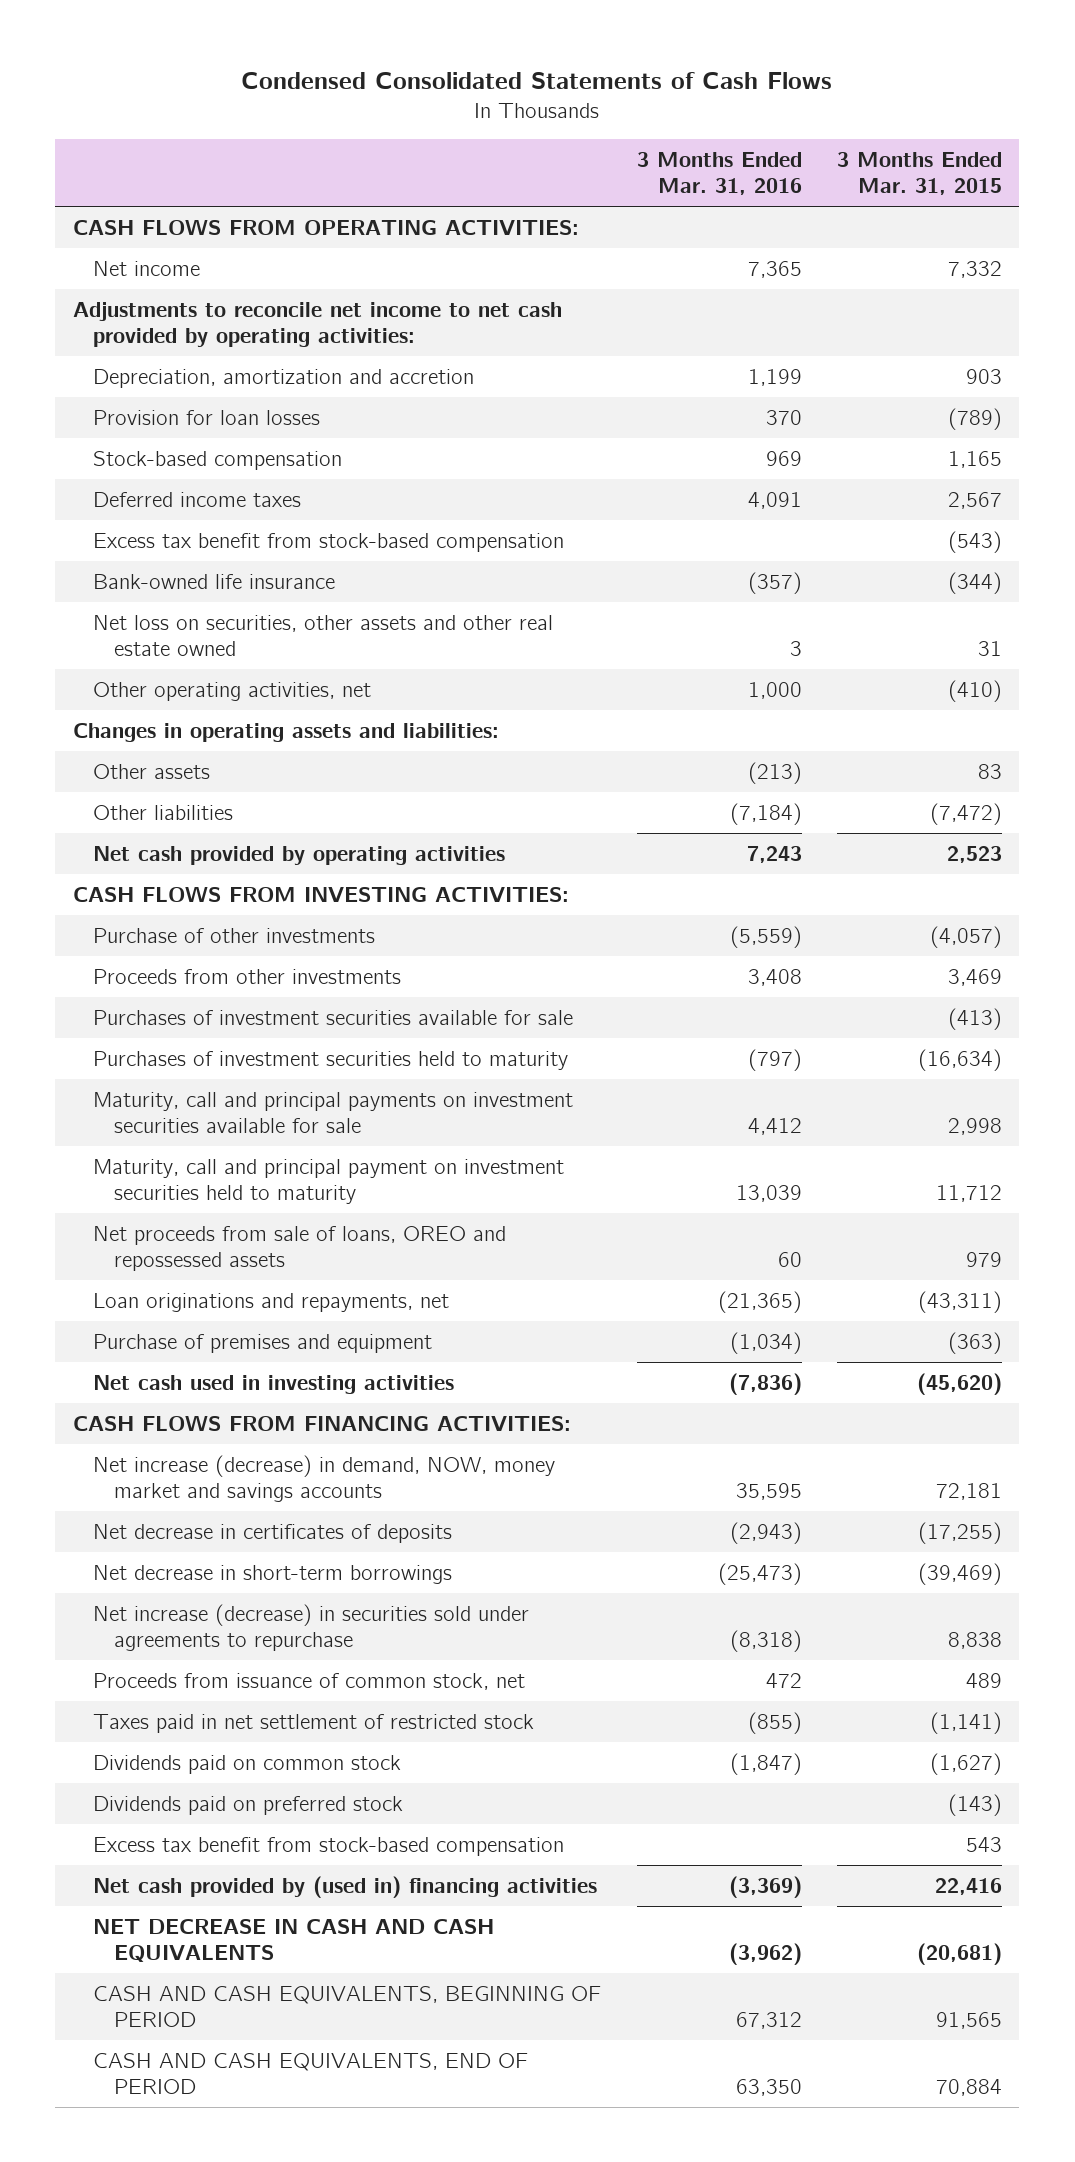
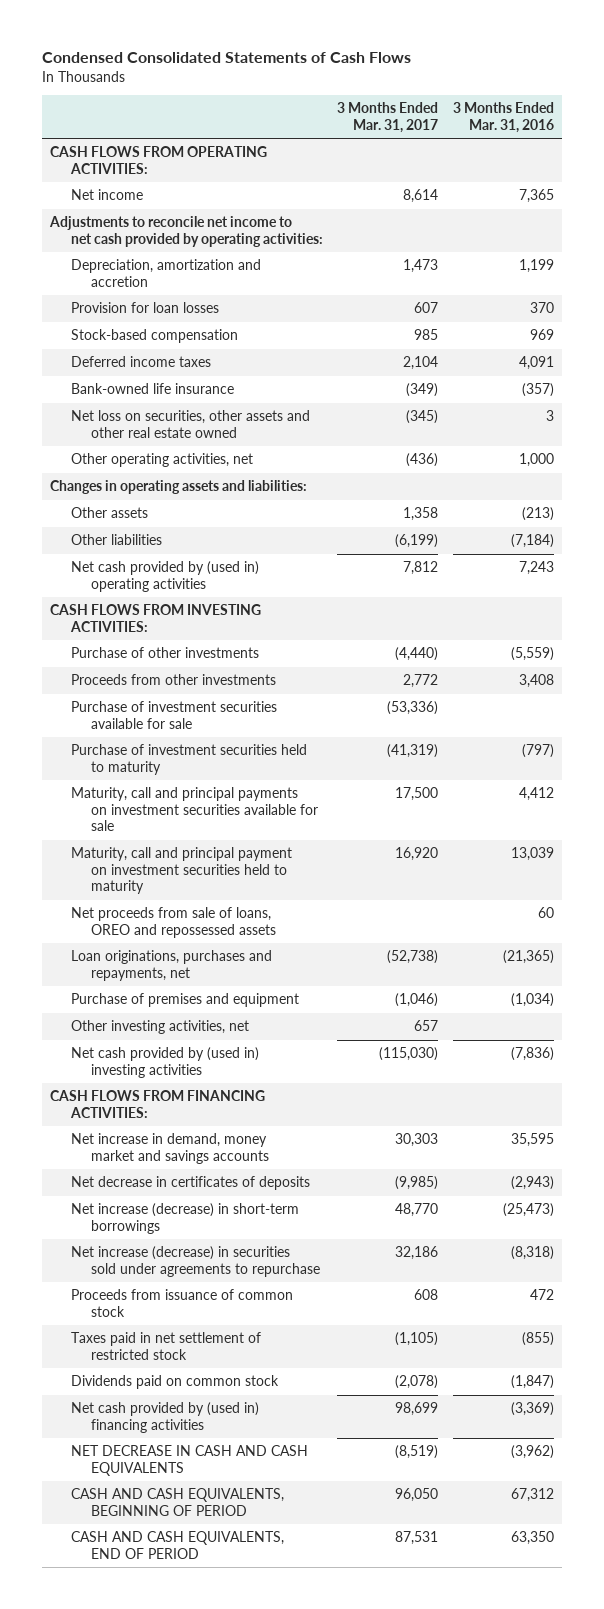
- | 3 Months Ended Mar. 31, 2016 | 3 Months Ended Mar. 31, 2015
+ | 3 Months Ended Mar. 31, 2017 | 3 Months Ended Mar. 31, 2016
- Excess tax benefit from stock-based compensation | | (543)
- Net cash provided by operating activities | 7,243 | 2,523
+ Net cash provided by (used in) operating activities | 7,812 | 7,243
- Purchases of investment securities available for sale | | (413)
- Purchases of investment securities held to maturity | (797) | (16,634)
+ Purchase of investment securities available for sale | (53,336) |
+ Purchase of investment securities held to maturity | (41,319) | (797)
- Loan originations and repayments, net | (21,365) | (43,311)
+ Loan originations, purchases and repayments, net | (52,738) | (21,365)
- Net cash used in investing activities | (7,836) | (45,620)
+ Other investing activities, net | 657 |
+ Net cash provided by (used in) investing activities | (115,030) | (7,836)
- Net increase (decrease) in demand, NOW, money market and savings accounts | 35,595 | 72,181
+ Net increase in demand, money market and savings accounts | 30,303 | 35,595
- Net decrease in short-term borrowings | (25,473) | (39,469)
+ Net increase (decrease) in short-term borrowings | 48,770 | (25,473)
- Proceeds from issuance of common stock, net | 472 | 489
+ Proceeds from issuance of common stock | 608 | 472
- Dividends paid on preferred stock | | (143)
- Excess tax benefit from stock-based compensation | | 543

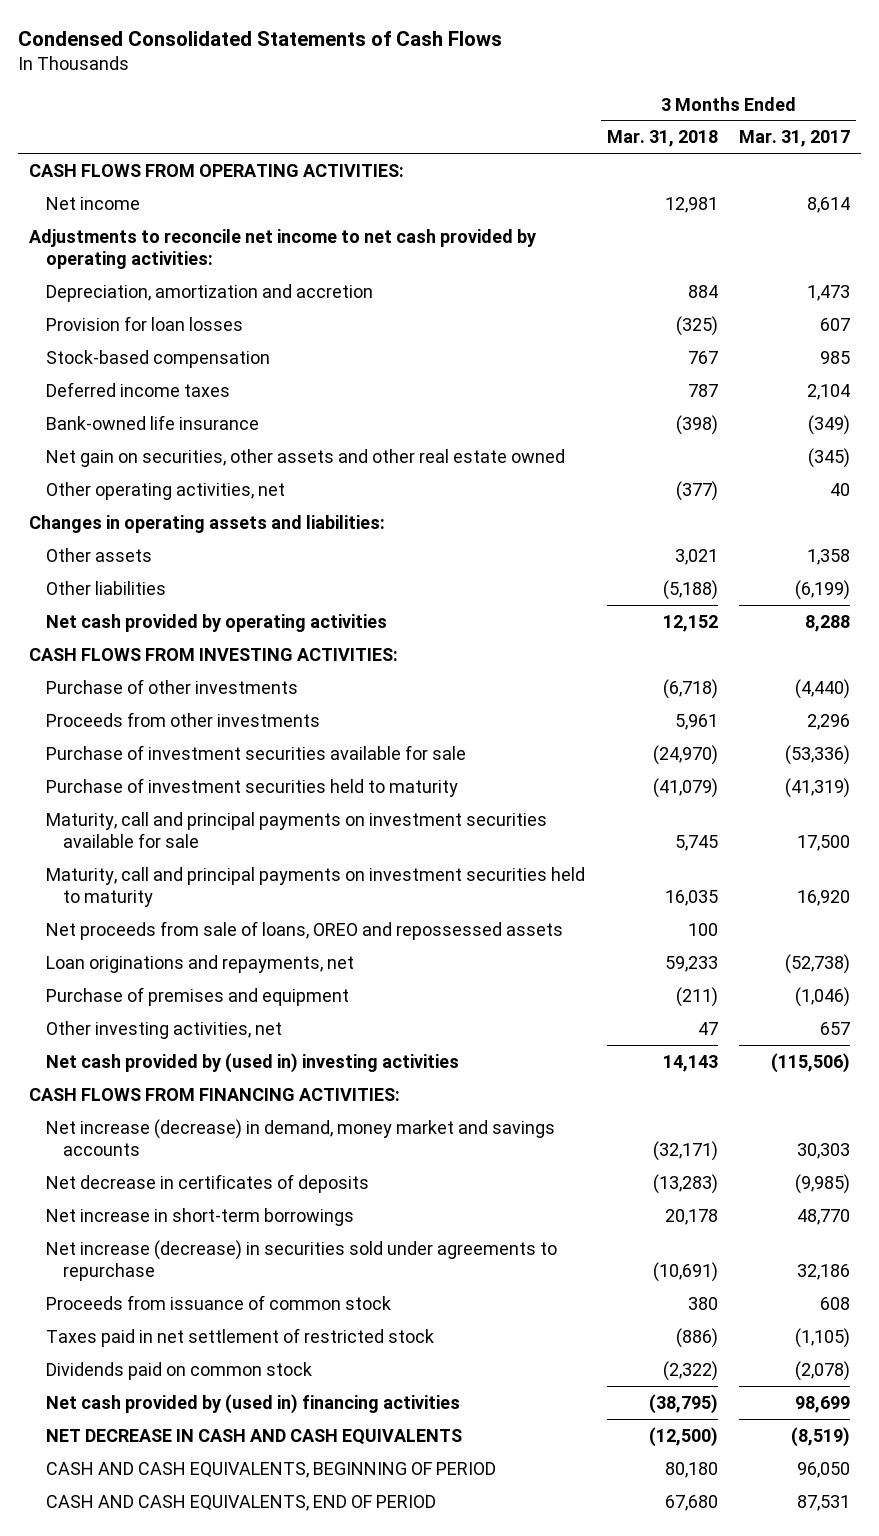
- | 3 Months Ended Mar. 31, 2017 | 3 Months Ended Mar. 31, 2016
+ | 3 Months Ended Mar. 31, 2018 | 3 Months Ended Mar. 31, 2017
- Net loss on securities, other assets and other real estate owned | (345) | 3
- Other operating activities, net | (436) | 1,000
+ Net gain on securities, other assets and other real estate owned | | (345)
+ Other operating activities, net | (377) | 40
- Net cash provided by (used in) operating activities | 7,812 | 7,243
+ Net cash provided by operating activities | 12,152 | 8,288
- Proceeds from other investments | 2,772 | 3,408
+ Proceeds from other investments | 5,961 | 2,296
- Maturity, call and principal payment on investment securities held to maturity | 16,920 | 13,039
+ Maturity, call and principal payments on investment securities held to maturity | 16,035 | 16,920
- Loan originations, purchases and repayments, net | (52,738) | (21,365)
+ Loan originations and repayments, net | 59,233 | (52,738)
- Net cash provided by (used in) investing activities | (115,030) | (7,836)
+ Net cash provided by (used in) investing activities | 14,143 | (115,506)
- Net increase in demand, money market and savings accounts | 30,303 | 35,595
+ Net increase (decrease) in demand, money market and savings accounts | (32,171) | 30,303
- Net increase (decrease) in short-term borrowings | 48,770 | (25,473)
+ Net increase in short-term borrowings | 20,178 | 48,770

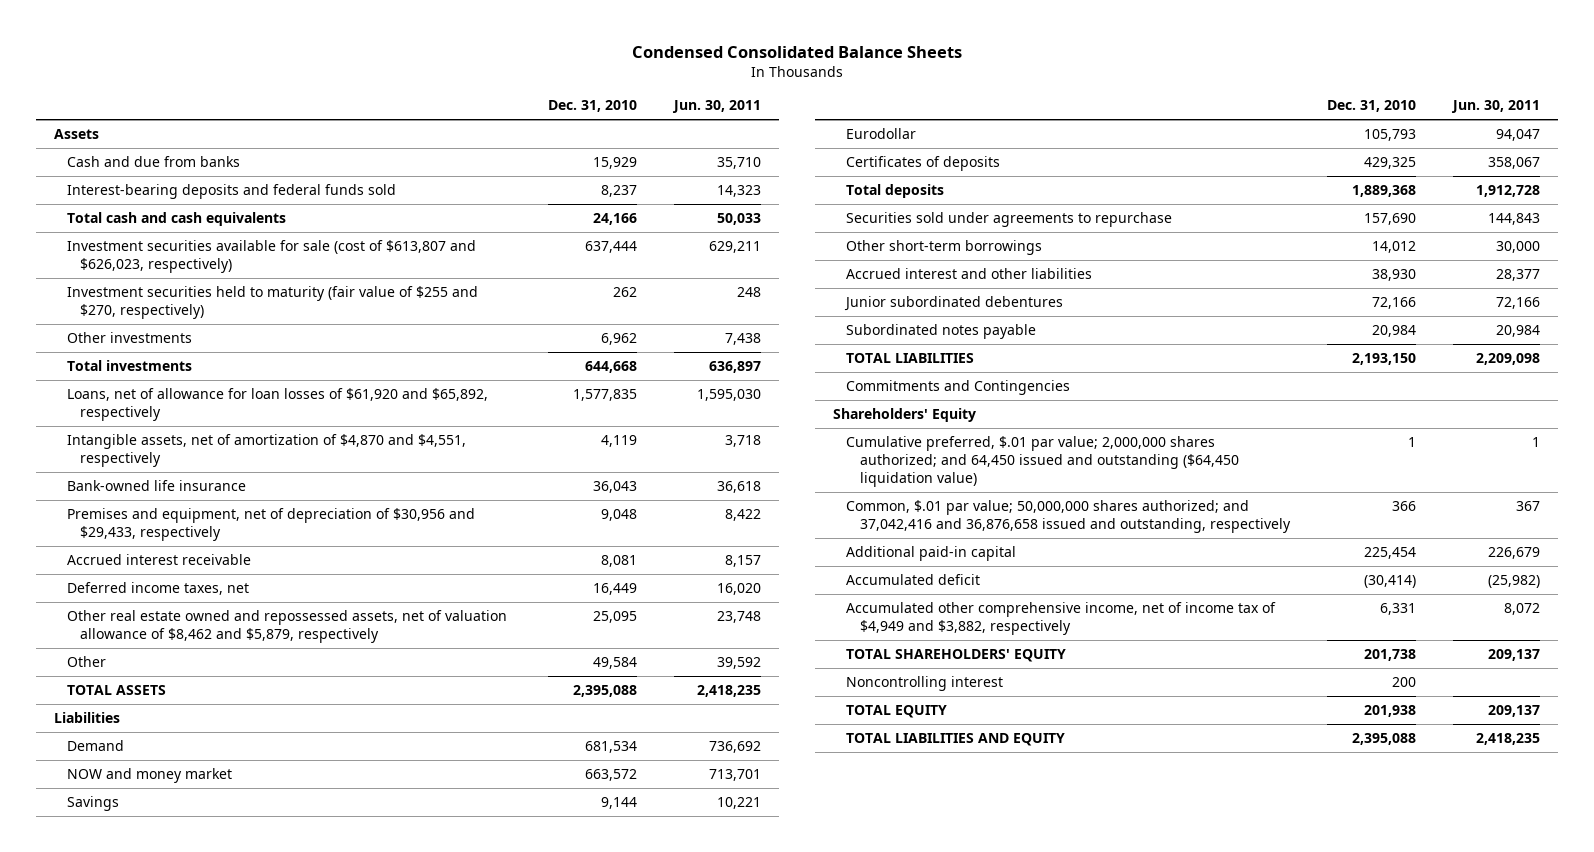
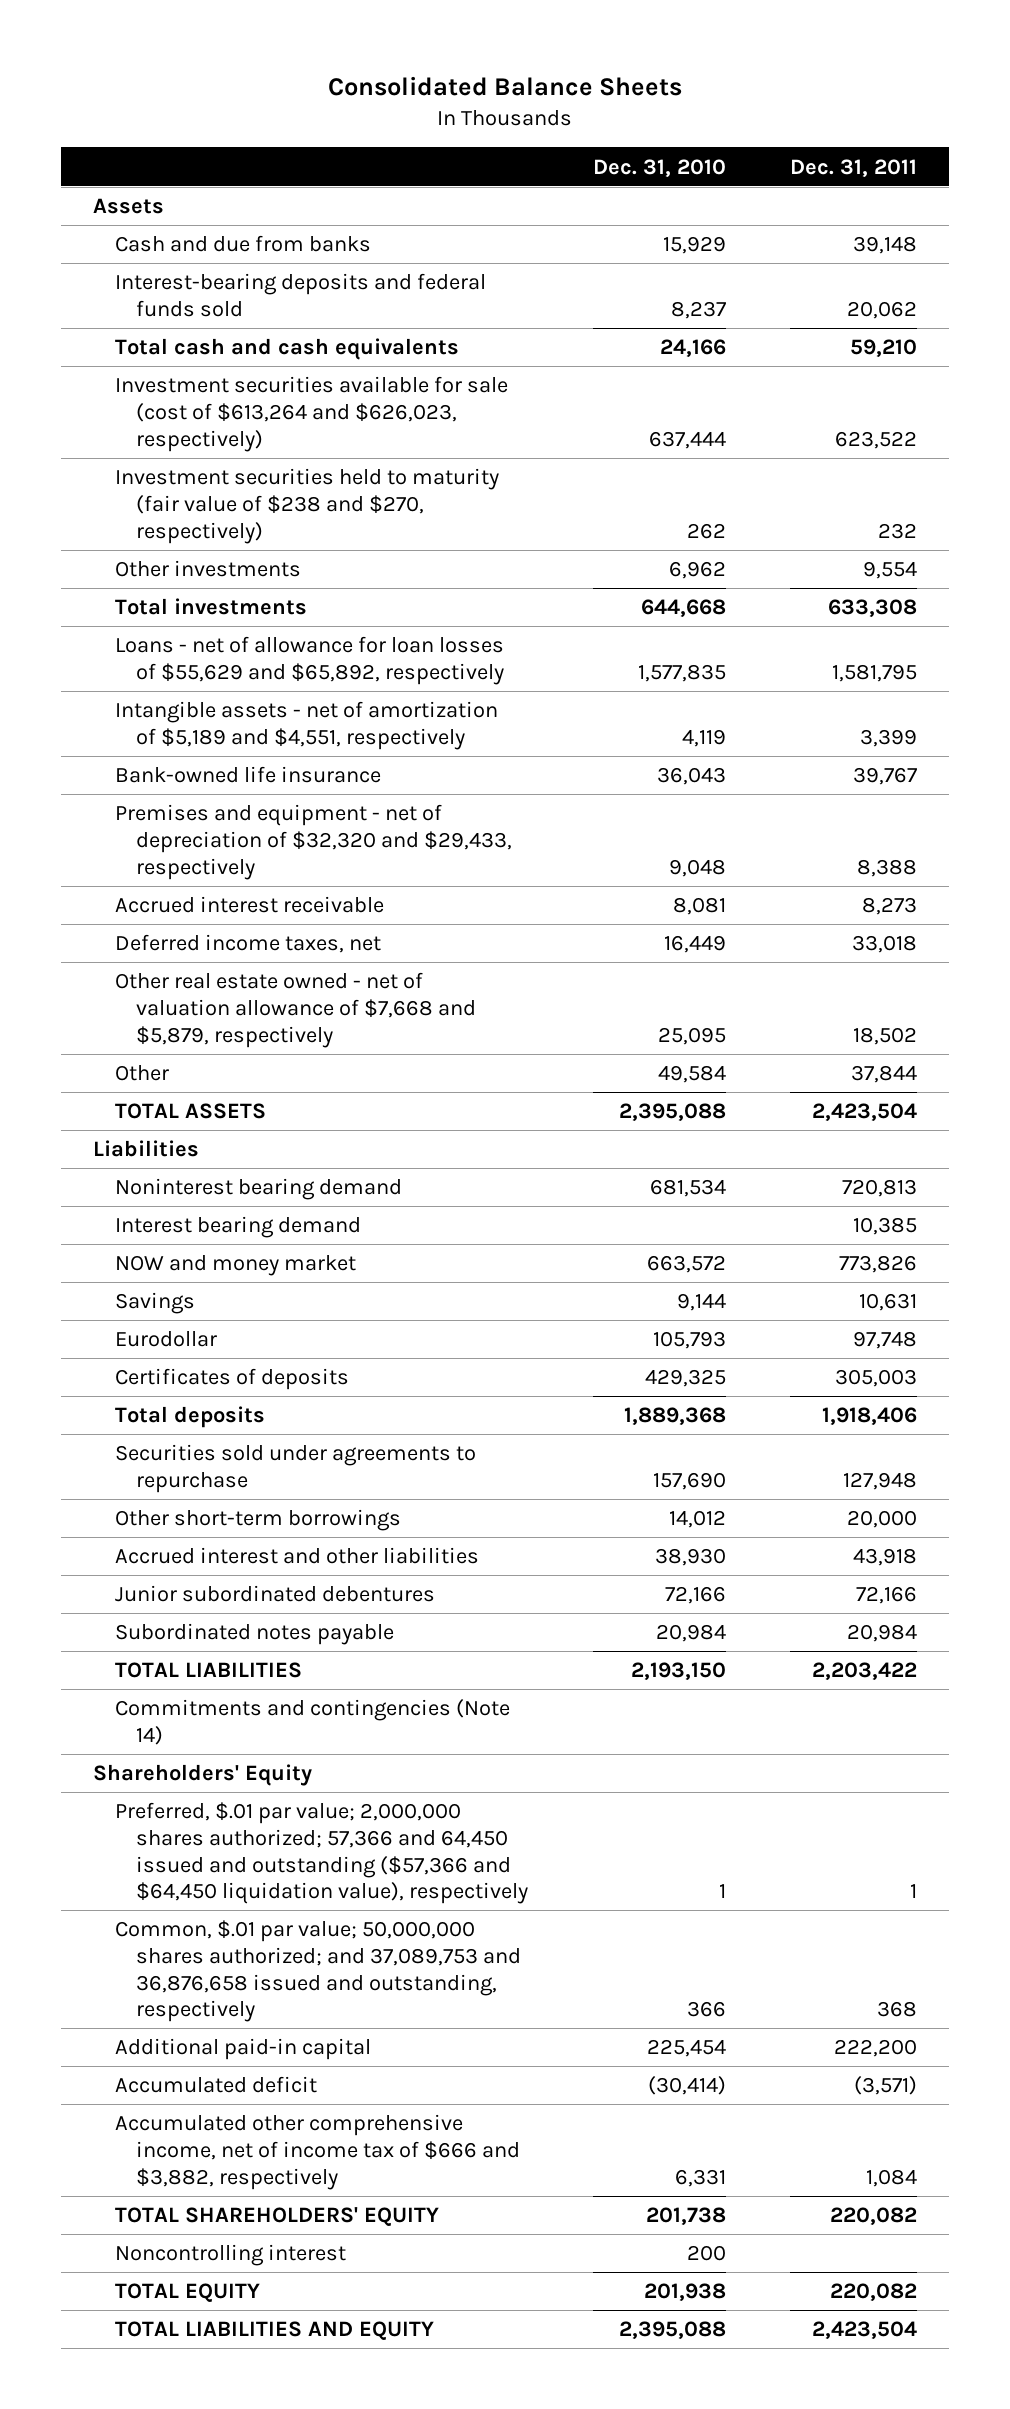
- Condensed Consolidated Balance Sheets
+ Consolidated Balance Sheets
- | Dec. 31, 2010 | Jun. 30, 2011
+ | Dec. 31, 2010 | Dec. 31, 2011
- Investment securities available for sale (cost of $613,807 and $626,023, respectively) | 637,444 | 629,211
- Investment securities held to maturity (fair value of $255 and $270, respectively) | 262 | 248
+ Investment securities available for sale (cost of $613,264 and $626,023, respectively) | 637,444 | 623,522
+ Investment securities held to maturity (fair value of $238 and $270, respectively) | 262 | 232
- Loans, net of allowance for loan losses of $61,920 and $65,892, respectively | 1,577,835 | 1,595,030
- Intangible assets, net of amortization of $4,870 and $4,551, respectively | 4,119 | 3,718
+ Loans - net of allowance for loan losses of $55,629 and $65,892, respectively | 1,577,835 | 1,581,795
+ Intangible assets - net of amortization of $5,189 and $4,551, respectively | 4,119 | 3,399
- Premises and equipment, net of depreciation of $30,956 and $29,433, respectively | 9,048 | 8,422
+ Premises and equipment - net of depreciation of $32,320 and $29,433, respectively | 9,048 | 8,388
- Other real estate owned and repossessed assets, net of valuation allowance of $8,462 and $5,879, respectively | 25,095 | 23,748
+ Other real estate owned - net of valuation allowance of $7,668 and $5,879, respectively | 25,095 | 18,502
- Demand | 681,534 | 736,692
+ Noninterest bearing demand | 681,534 | 720,813
+ Interest bearing demand | | 10,385
- Commitments and Contingencies
+ Commitments and contingencies (Note 14)
- Cumulative preferred, $.01 par value; 2,000,000 shares authorized; and 64,450 issued and outstanding ($64,450 liquidation value) | 1 | 1
- Common, $.01 par value; 50,000,000 shares authorized; and 37,042,416 and 36,876,658 issued and outstanding, respectively | 366 | 367
+ Preferred, $.01 par value; 2,000,000 shares authorized; 57,366 and 64,450 issued and outstanding ($57,366 and $64,450 liquidation value), respectively | 1 | 1
+ Common, $.01 par value; 50,000,000 shares authorized; and 37,089,753 and 36,876,658 issued and outstanding, respectively | 366 | 368
- Accumulated other comprehensive income, net of income tax of $4,949 and $3,882, respectively | 6,331 | 8,072
+ Accumulated other comprehensive income, net of income tax of $666 and $3,882, respectively | 6,331 | 1,084

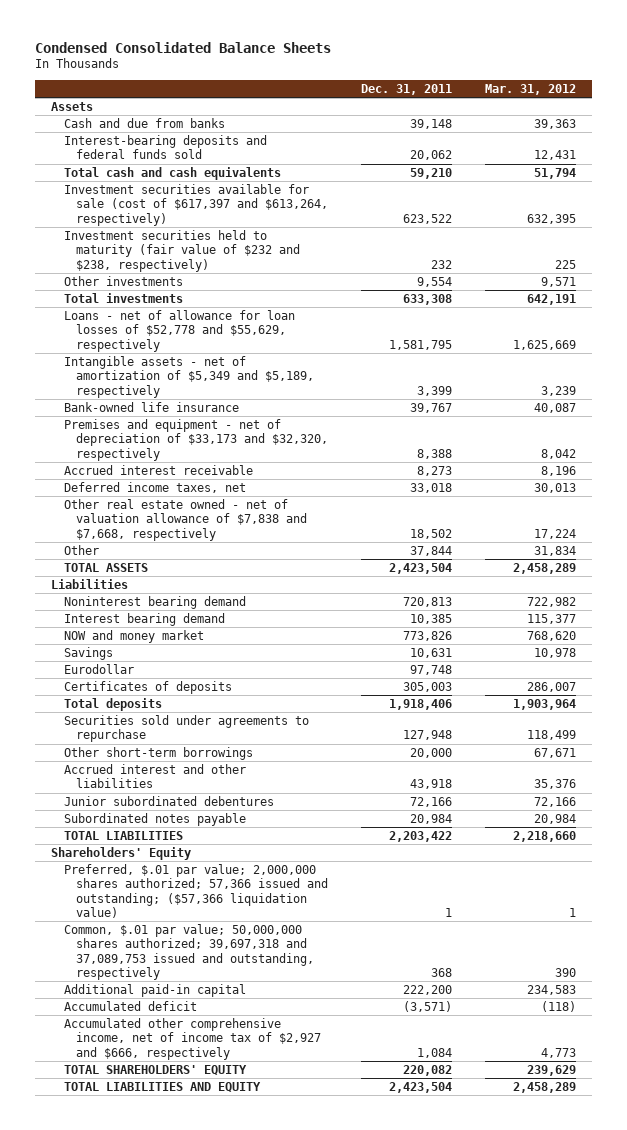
- Consolidated Balance Sheets
+ Condensed Consolidated Balance Sheets
- | Dec. 31, 2010 | Dec. 31, 2011
+ | Dec. 31, 2011 | Mar. 31, 2012
- Investment securities available for sale (cost of $613,264 and $626,023, respectively) | 637,444 | 623,522
- Investment securities held to maturity (fair value of $238 and $270, respectively) | 262 | 232
+ Investment securities available for sale (cost of $617,397 and $613,264, respectively) | 623,522 | 632,395
+ Investment securities held to maturity (fair value of $232 and $238, respectively) | 232 | 225
- Loans - net of allowance for loan losses of $55,629 and $65,892, respectively | 1,577,835 | 1,581,795
- Intangible assets - net of amortization of $5,189 and $4,551, respectively | 4,119 | 3,399
+ Loans - net of allowance for loan losses of $52,778 and $55,629, respectively | 1,581,795 | 1,625,669
+ Intangible assets - net of amortization of $5,349 and $5,189, respectively | 3,399 | 3,239
- Premises and equipment - net of depreciation of $32,320 and $29,433, respectively | 9,048 | 8,388
+ Premises and equipment - net of depreciation of $33,173 and $32,320, respectively | 8,388 | 8,042
- Other real estate owned - net of valuation allowance of $7,668 and $5,879, respectively | 25,095 | 18,502
+ Other real estate owned - net of valuation allowance of $7,838 and $7,668, respectively | 18,502 | 17,224
- Commitments and contingencies (Note 14)
- Preferred, $.01 par value; 2,000,000 shares authorized; 57,366 and 64,450 issued and outstanding ($57,366 and $64,450 liquidation value), respectively | 1 | 1
- Common, $.01 par value; 50,000,000 shares authorized; and 37,089,753 and 36,876,658 issued and outstanding, respectively | 366 | 368
+ Preferred, $.01 par value; 2,000,000 shares authorized; 57,366 issued and outstanding; ($57,366 liquidation value) | 1 | 1
+ Common, $.01 par value; 50,000,000 shares authorized; 39,697,318 and 37,089,753 issued and outstanding, respectively | 368 | 390
- Accumulated other comprehensive income, net of income tax of $666 and $3,882, respectively | 6,331 | 1,084
+ Accumulated other comprehensive income, net of income tax of $2,927 and $666, respectively | 1,084 | 4,773
- Noncontrolling interest | 200 |
- TOTAL EQUITY | 201,938 | 220,082

